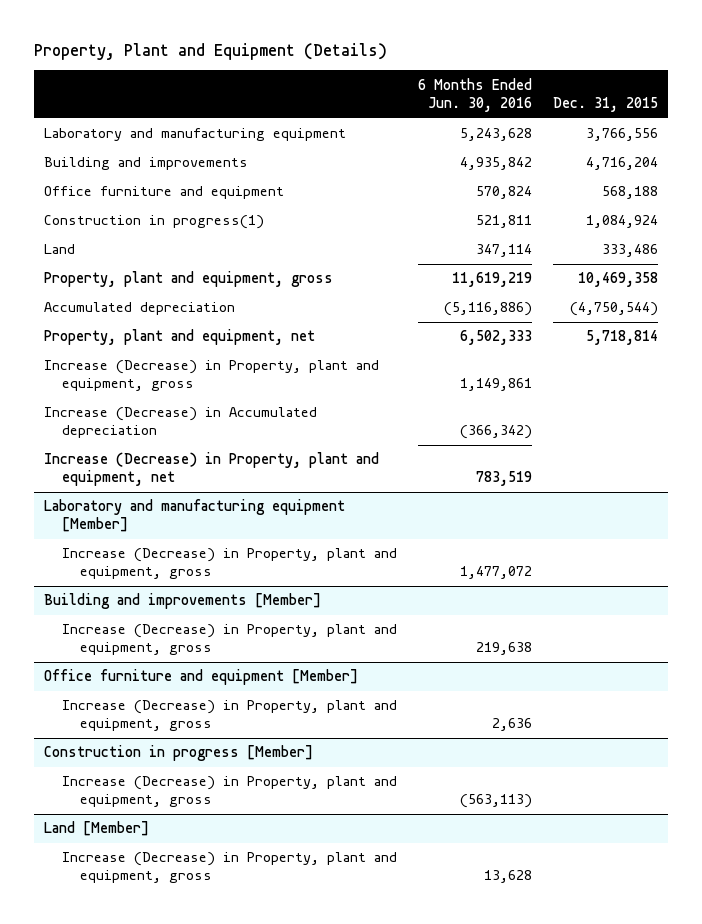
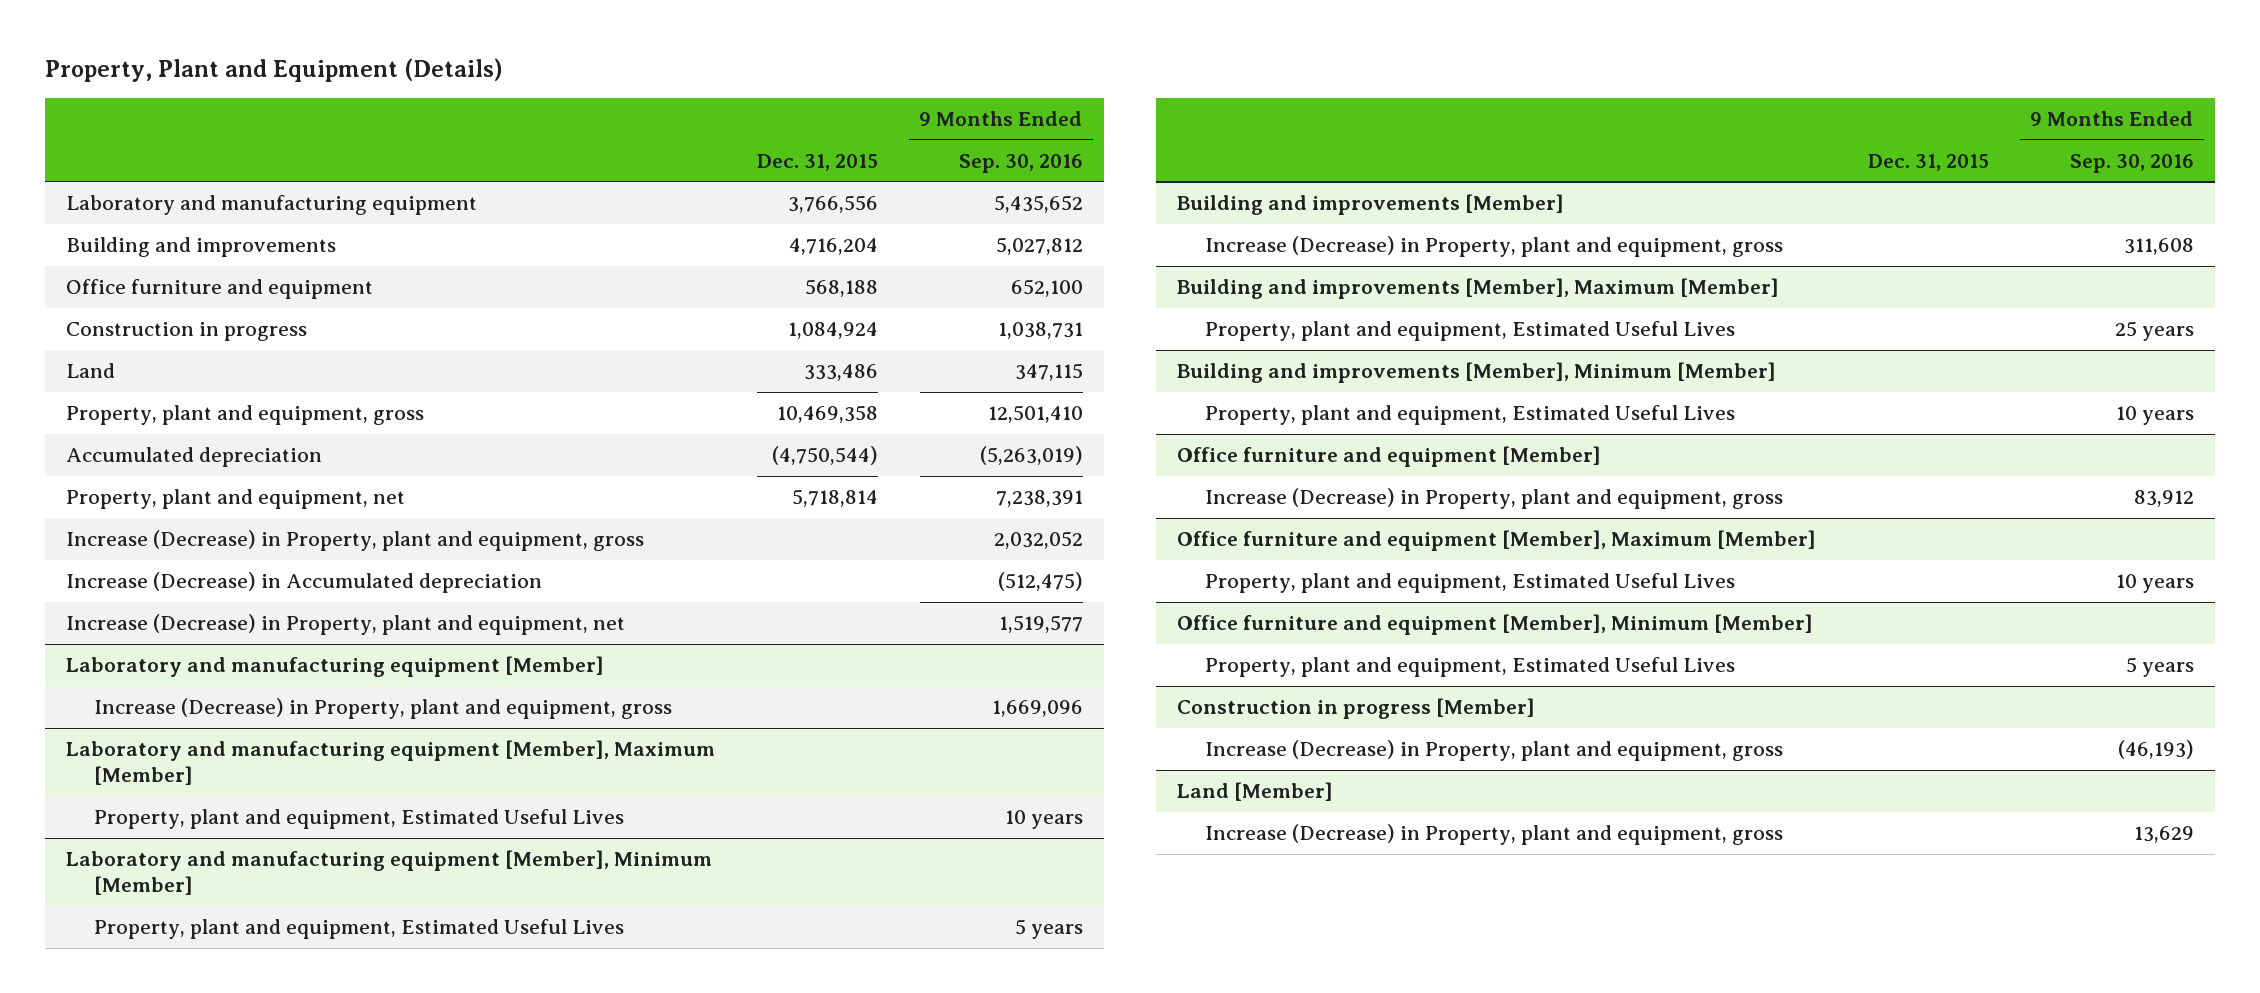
- | 6 Months Ended Jun. 30, 2016 | Dec. 31, 2015
+ | Dec. 31, 2015 | 9 Months Ended Sep. 30, 2016
- Construction in progress(1) | 521,811 | 1,084,924
+ Construction in progress | 1,084,924 | 1,038,731
+ Laboratory and manufacturing equipment [Member], Maximum [Member]
+ Property, plant and equipment, Estimated Useful Lives | | 10 years
+ Laboratory and manufacturing equipment [Member], Minimum [Member]
+ Property, plant and equipment, Estimated Useful Lives | | 5 years
+ Building and improvements [Member], Maximum [Member]
+ Property, plant and equipment, Estimated Useful Lives | | 25 years
+ Building and improvements [Member], Minimum [Member]
+ Property, plant and equipment, Estimated Useful Lives | | 10 years
+ Office furniture and equipment [Member], Maximum [Member]
+ Property, plant and equipment, Estimated Useful Lives | | 10 years
+ Office furniture and equipment [Member], Minimum [Member]
+ Property, plant and equipment, Estimated Useful Lives | | 5 years

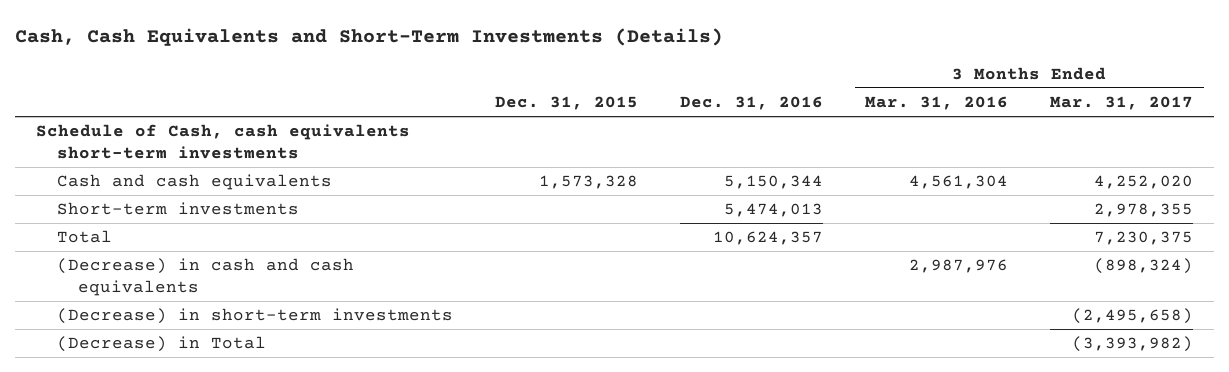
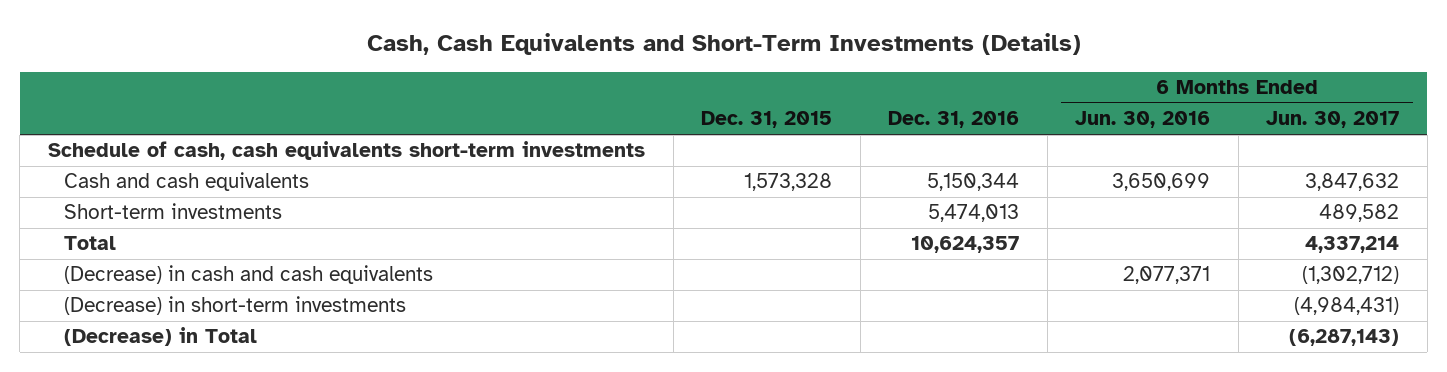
- | Dec. 31, 2015 | Dec. 31, 2016 | 3 Months Ended Mar. 31, 2016 | 3 Months Ended Mar. 31, 2017
+ | Dec. 31, 2015 | Dec. 31, 2016 | 6 Months Ended Jun. 30, 2016 | 6 Months Ended Jun. 30, 2017
- Schedule of Cash, cash equivalents short-term investments
+ Schedule of cash, cash equivalents short-term investments

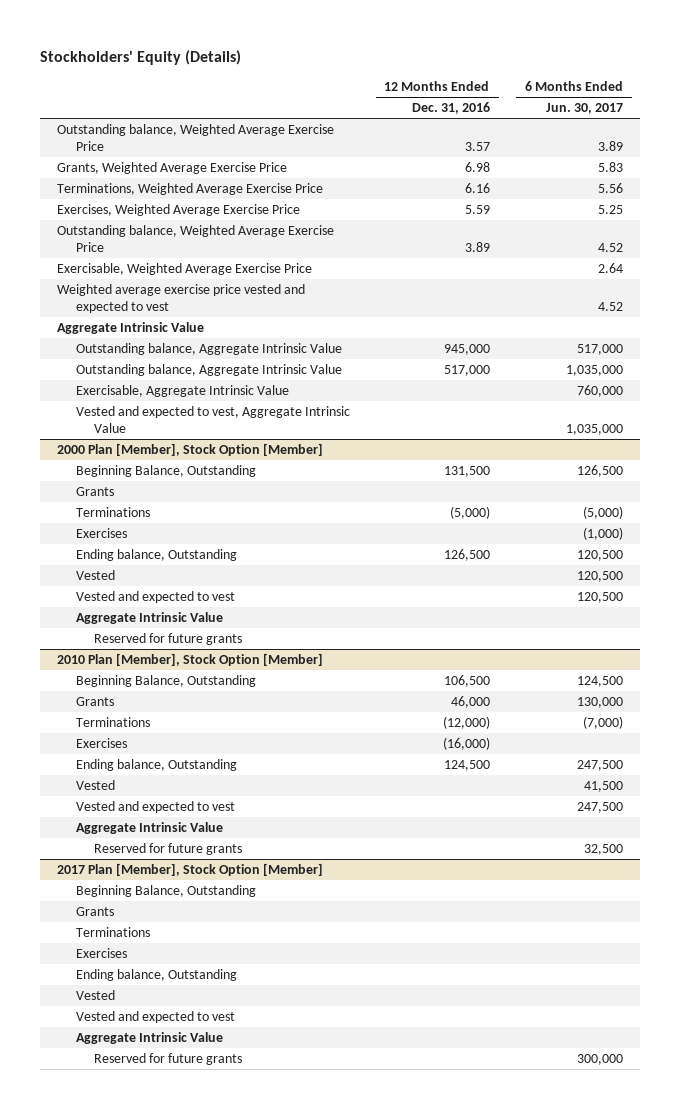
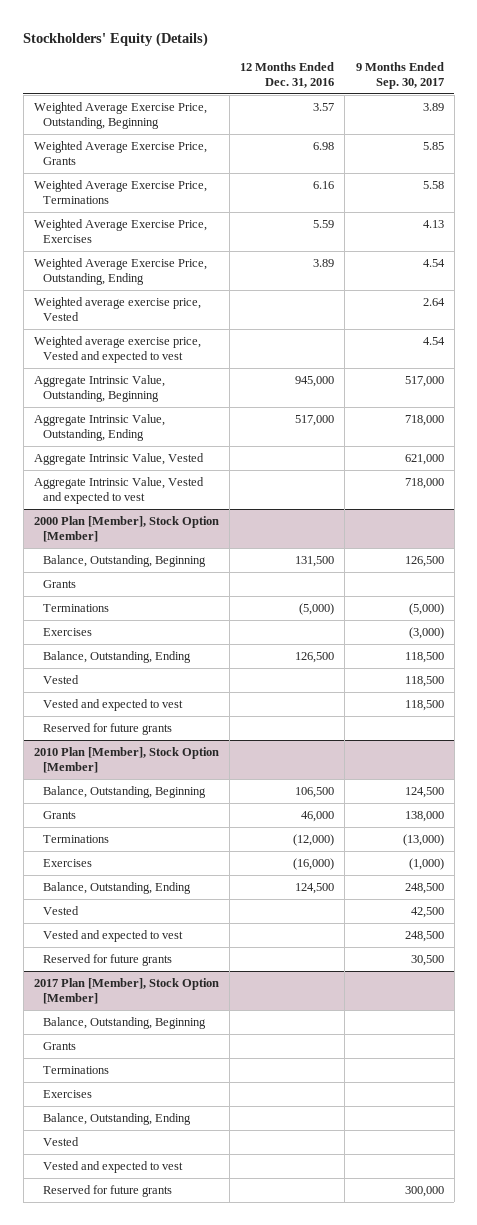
- | 12 Months Ended Dec. 31, 2016 | 6 Months Ended Jun. 30, 2017
+ | 12 Months Ended Dec. 31, 2016 | 9 Months Ended Sep. 30, 2017
- Outstanding balance, Weighted Average Exercise Price | 3.57 | 3.89
- Grants, Weighted Average Exercise Price | 6.98 | 5.83
- Terminations, Weighted Average Exercise Price | 6.16 | 5.56
- Exercises, Weighted Average Exercise Price | 5.59 | 5.25
- Outstanding balance, Weighted Average Exercise Price | 3.89 | 4.52
- Exercisable, Weighted Average Exercise Price | | 2.64
- Weighted average exercise price vested and expected to vest | | 4.52
- Aggregate Intrinsic Value
- Outstanding balance, Aggregate Intrinsic Value | 945,000 | 517,000
- Outstanding balance, Aggregate Intrinsic Value | 517,000 | 1,035,000
- Exercisable, Aggregate Intrinsic Value | | 760,000
- Vested and expected to vest, Aggregate Intrinsic Value | | 1,035,000
+ Weighted Average Exercise Price, Outstanding, Beginning | 3.57 | 3.89
+ Weighted Average Exercise Price, Grants | 6.98 | 5.85
+ Weighted Average Exercise Price, Terminations | 6.16 | 5.58
+ Weighted Average Exercise Price, Exercises | 5.59 | 4.13
+ Weighted Average Exercise Price, Outstanding, Ending | 3.89 | 4.54
+ Weighted average exercise price, Vested | | 2.64
+ Weighted average exercise price, Vested and expected to vest | | 4.54
+ Aggregate Intrinsic Value, Outstanding, Beginning | 945,000 | 517,000
+ Aggregate Intrinsic Value, Outstanding, Ending | 517,000 | 718,000
+ Aggregate Intrinsic Value, Vested | | 621,000
+ Aggregate Intrinsic Value, Vested and expected to vest | | 718,000
@ 2000 Plan [Member], Stock Option [Member]
- Beginning Balance, Outstanding | 131,500 | 126,500
+ Balance, Outstanding, Beginning | 131,500 | 126,500
- Ending balance, Outstanding | 126,500 | 120,500
+ Balance, Outstanding, Ending | 126,500 | 118,500
- Aggregate Intrinsic Value
@ 2010 Plan [Member], Stock Option [Member]
- Beginning Balance, Outstanding | 106,500 | 124,500
+ Balance, Outstanding, Beginning | 106,500 | 124,500
- Ending balance, Outstanding | 124,500 | 247,500
+ Balance, Outstanding, Ending | 124,500 | 248,500
- Aggregate Intrinsic Value
@ 2017 Plan [Member], Stock Option [Member]
- Beginning Balance, Outstanding
+ Balance, Outstanding, Beginning
- Ending balance, Outstanding
+ Balance, Outstanding, Ending
- Aggregate Intrinsic Value

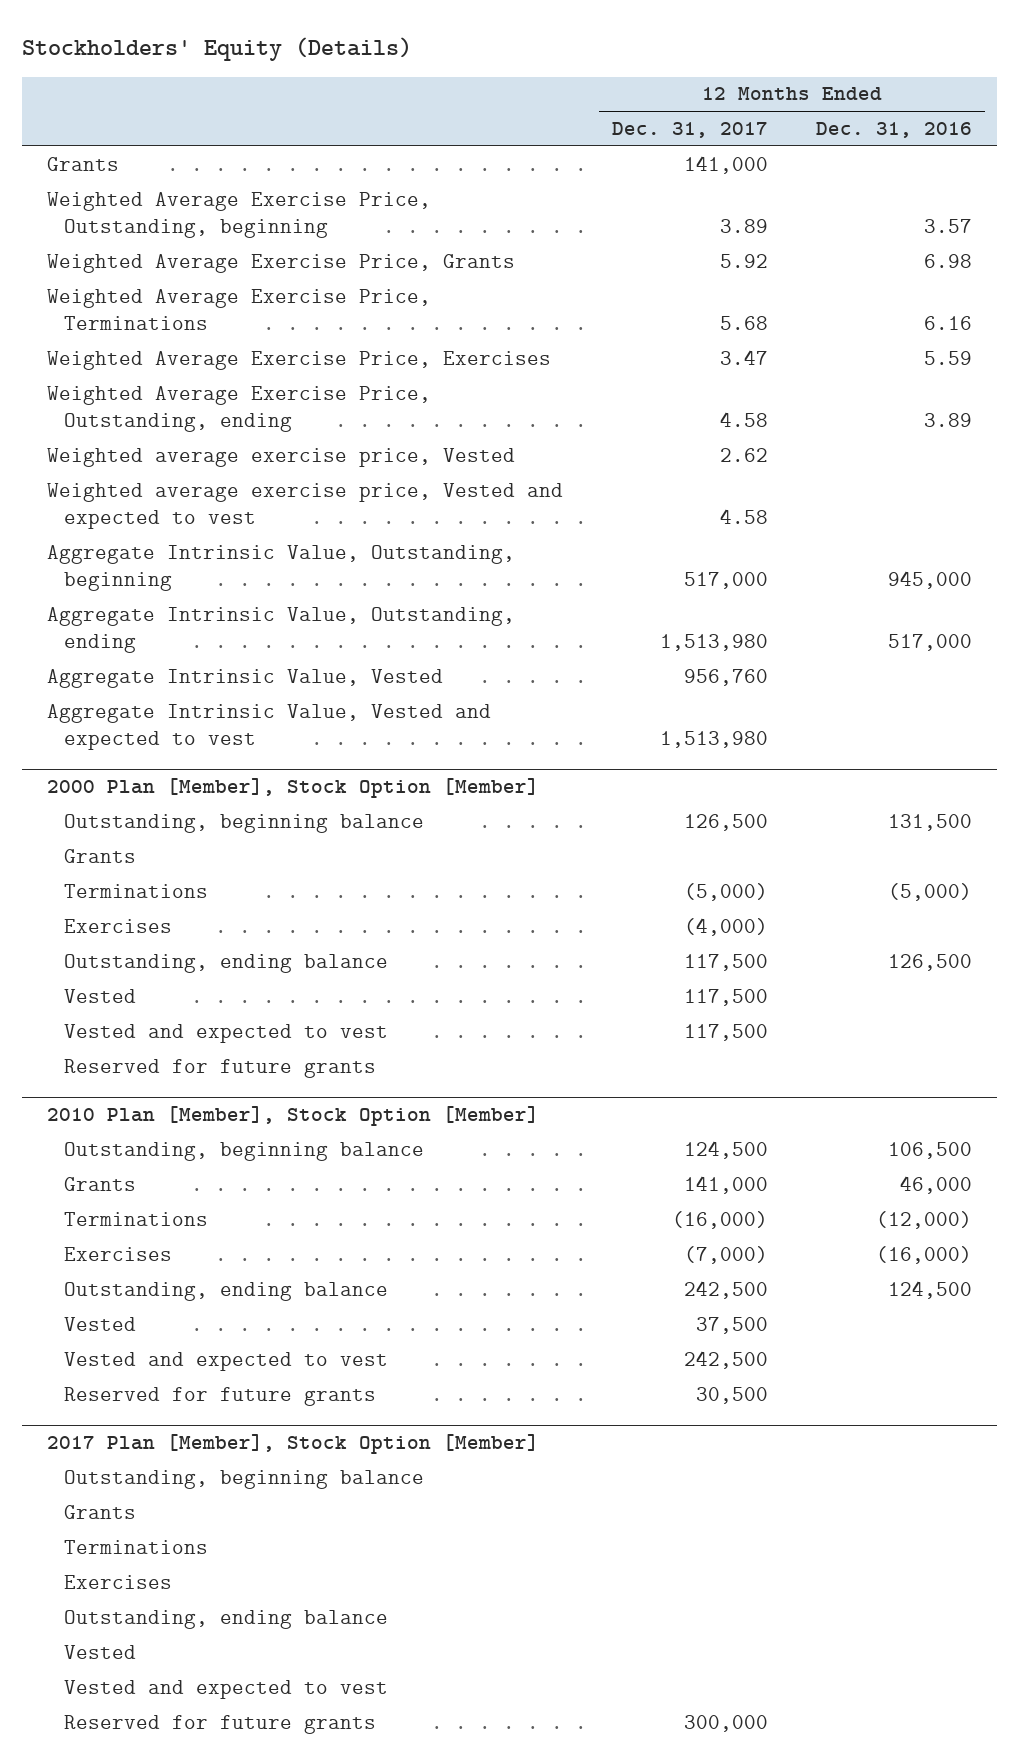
- | 12 Months Ended Dec. 31, 2016 | 9 Months Ended Sep. 30, 2017
+ | 12 Months Ended Dec. 31, 2017 | 12 Months Ended Dec. 31, 2016
- Weighted Average Exercise Price, Outstanding, Beginning | 3.57 | 3.89
+ Grants | 141,000 |
+ Weighted Average Exercise Price, Outstanding, beginning | 3.89 | 3.57
- Weighted Average Exercise Price, Outstanding, Ending | 3.89 | 4.54
+ Weighted Average Exercise Price, Outstanding, ending | 4.58 | 3.89
- Aggregate Intrinsic Value, Outstanding, Beginning | 945,000 | 517,000
- Aggregate Intrinsic Value, Outstanding, Ending | 517,000 | 718,000
+ Aggregate Intrinsic Value, Outstanding, beginning | 517,000 | 945,000
+ Aggregate Intrinsic Value, Outstanding, ending | 1,513,980 | 517,000
@ 2000 Plan [Member], Stock Option [Member]
- Balance, Outstanding, Beginning | 131,500 | 126,500
+ Outstanding, beginning balance | 126,500 | 131,500
- Balance, Outstanding, Ending | 126,500 | 118,500
+ Outstanding, ending balance | 117,500 | 126,500
@ 2010 Plan [Member], Stock Option [Member]
- Balance, Outstanding, Beginning | 106,500 | 124,500
+ Outstanding, beginning balance | 124,500 | 106,500
- Balance, Outstanding, Ending | 124,500 | 248,500
+ Outstanding, ending balance | 242,500 | 124,500
@ 2017 Plan [Member], Stock Option [Member]
- Balance, Outstanding, Beginning
+ Outstanding, beginning balance
- Balance, Outstanding, Ending
+ Outstanding, ending balance

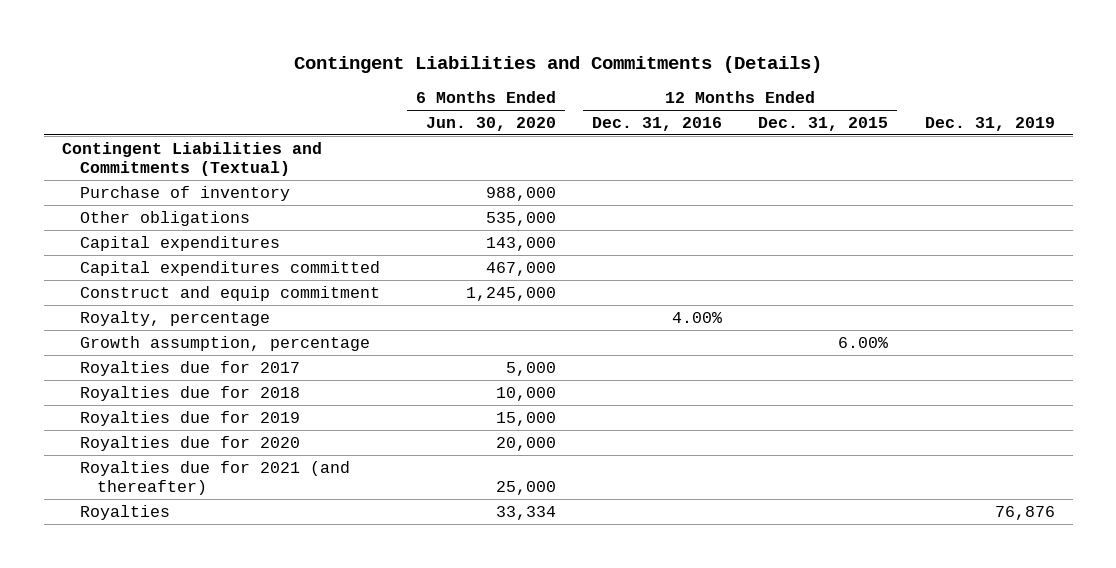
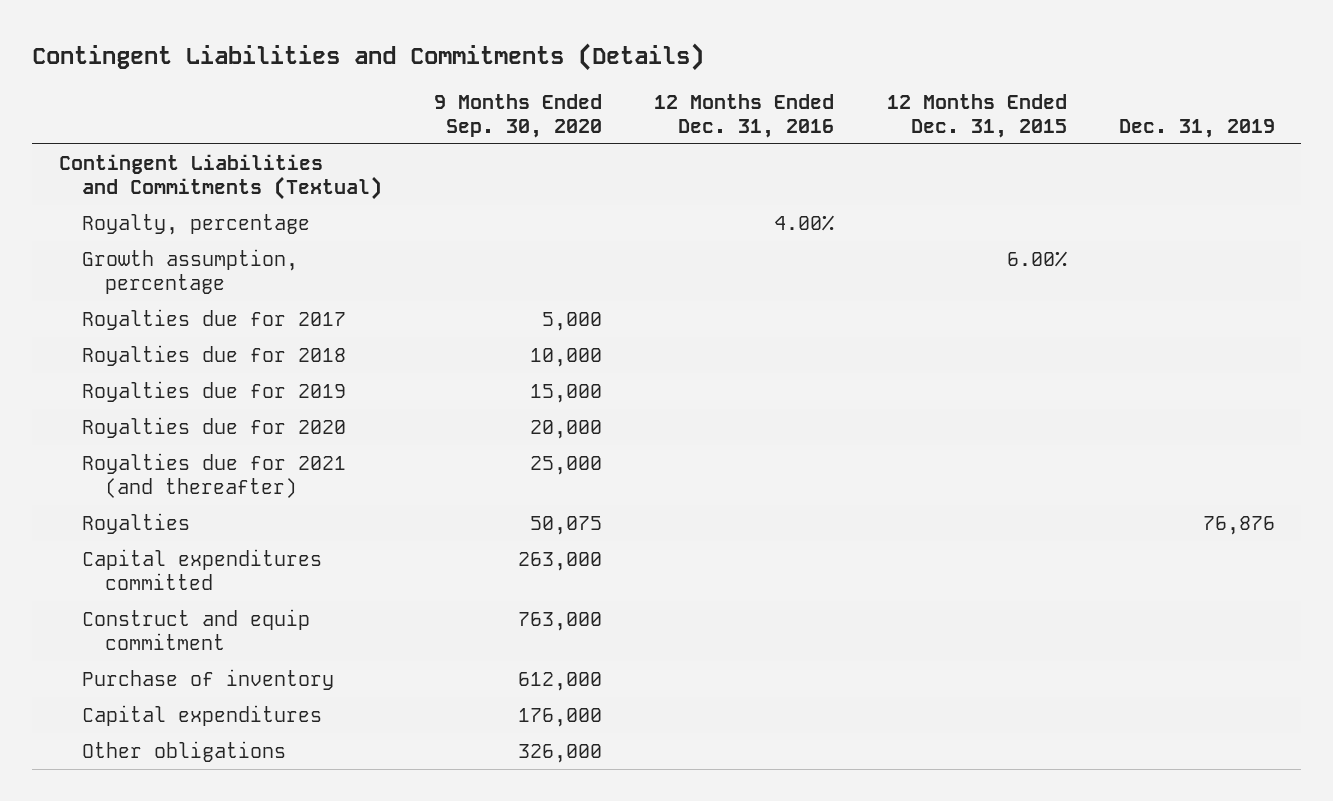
- | 6 Months Ended Jun. 30, 2020 | 12 Months Ended Dec. 31, 2016 | 12 Months Ended Dec. 31, 2015 | Dec. 31, 2019
+ | 9 Months Ended Sep. 30, 2020 | 12 Months Ended Dec. 31, 2016 | 12 Months Ended Dec. 31, 2015 | Dec. 31, 2019
moved down: Capital expenditures committed | 263,000 | | |
moved down: Construct and equip commitment | 763,000 | | |
moved down: Purchase of inventory | 612,000 | | |
moved down: Capital expenditures | 176,000 | | |
moved down: Other obligations | 326,000 | | |

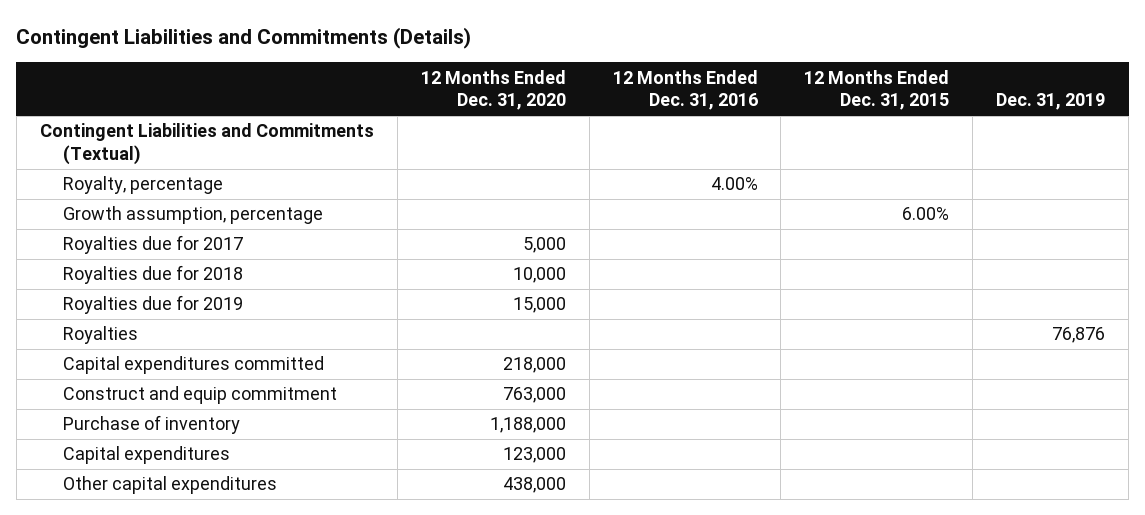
- | 9 Months Ended Sep. 30, 2020 | 12 Months Ended Dec. 31, 2016 | 12 Months Ended Dec. 31, 2015 | Dec. 31, 2019
+ | 12 Months Ended Dec. 31, 2020 | 12 Months Ended Dec. 31, 2016 | 12 Months Ended Dec. 31, 2015 | Dec. 31, 2019
- Royalties due for 2020 | 20,000 | | |
- Royalties due for 2021 (and thereafter) | 25,000 | | |
- Other obligations | 326,000 | | |
+ Other capital expenditures | 438,000 | | |

